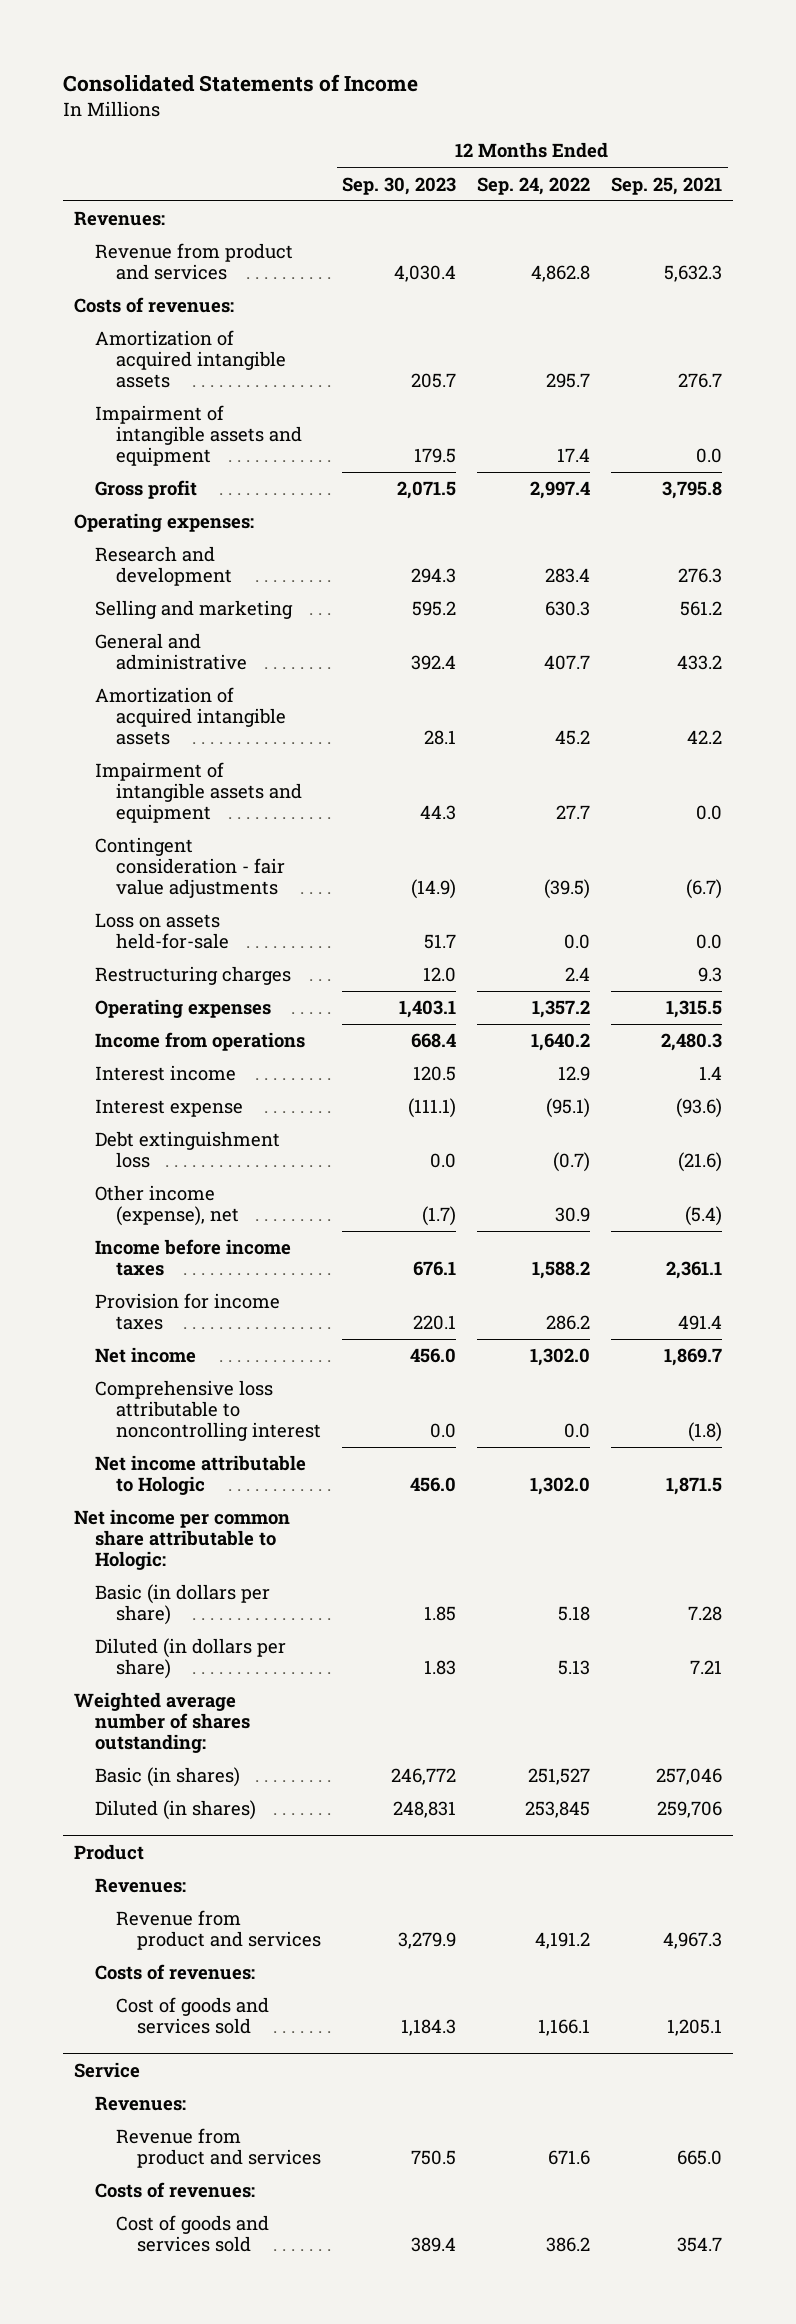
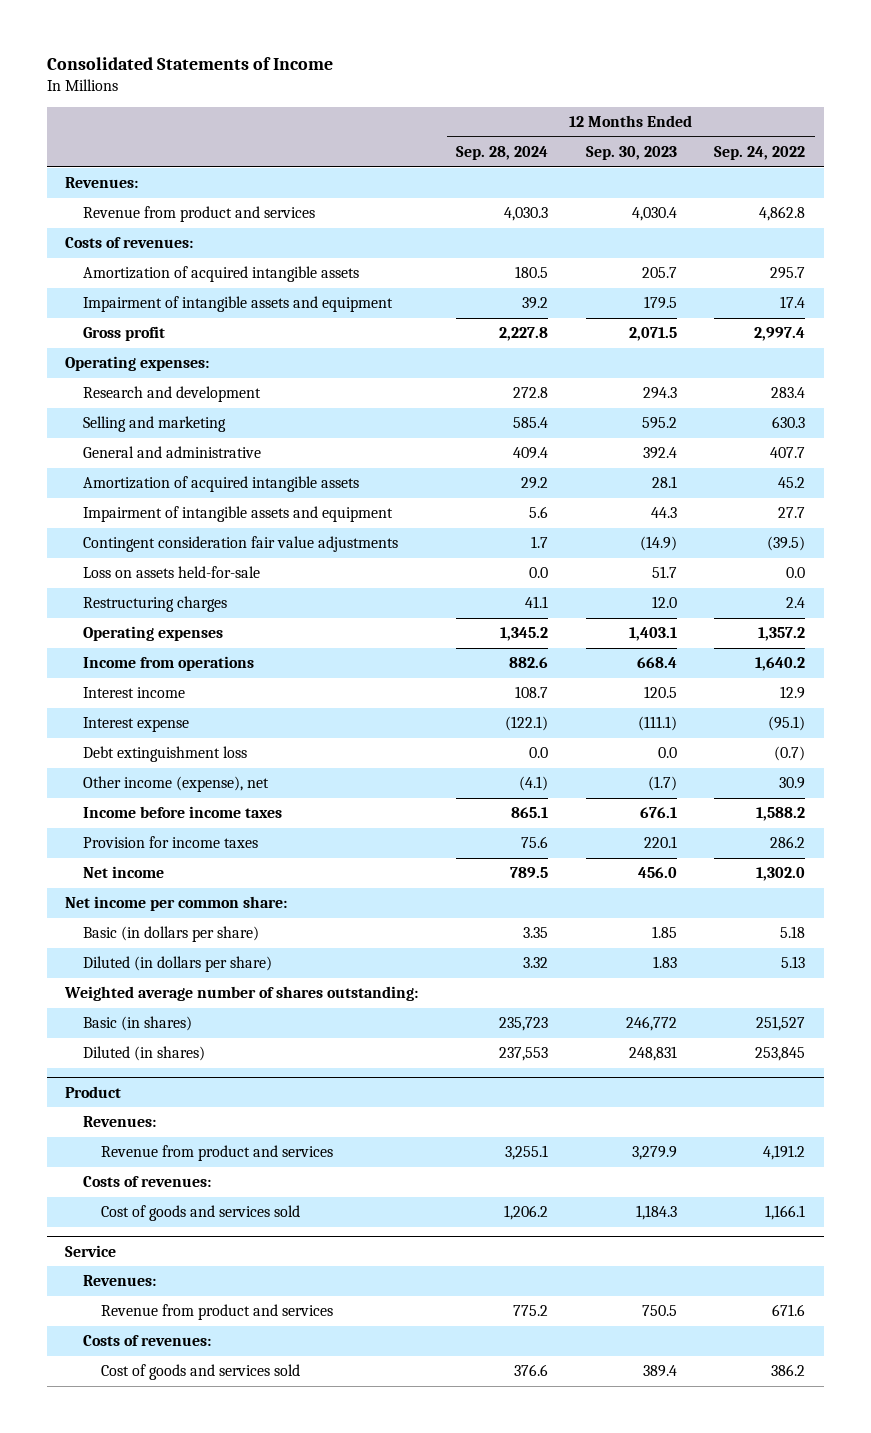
- | 12 Months Ended Sep. 30, 2023 | 12 Months Ended Sep. 24, 2022 | 12 Months Ended Sep. 25, 2021
+ | 12 Months Ended Sep. 28, 2024 | 12 Months Ended Sep. 30, 2023 | 12 Months Ended Sep. 24, 2022
- Contingent consideration - fair value adjustments | (14.9) | (39.5) | (6.7)
+ Contingent consideration fair value adjustments | 1.7 | (14.9) | (39.5)
- Comprehensive loss attributable to noncontrolling interest | 0.0 | 0.0 | (1.8)
- Net income attributable to Hologic | 456.0 | 1,302.0 | 1,871.5
- Net income per common share attributable to Hologic:
+ Net income per common share:

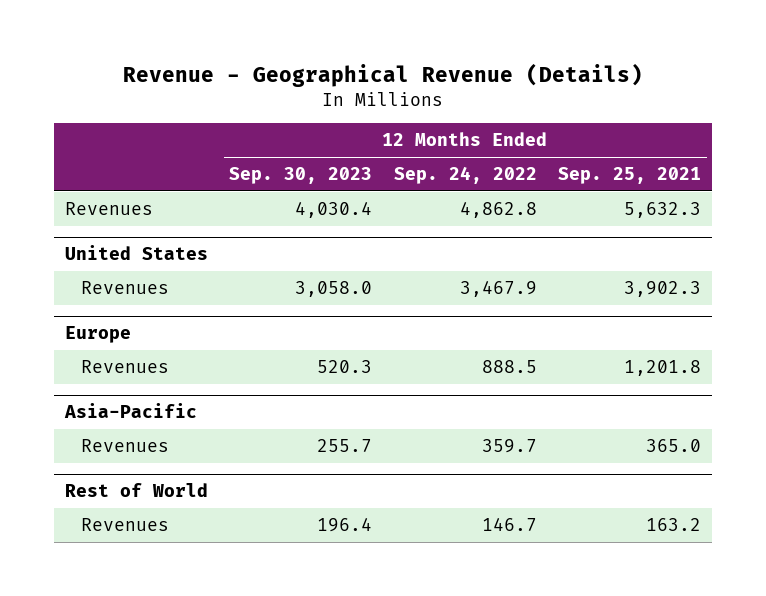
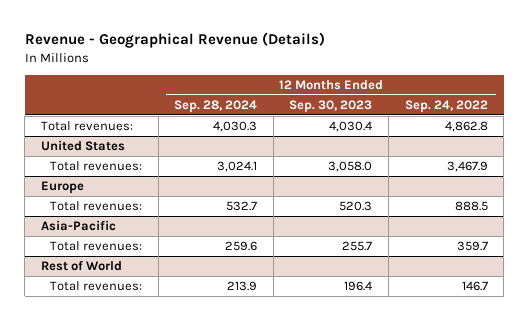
- | 12 Months Ended Sep. 30, 2023 | 12 Months Ended Sep. 24, 2022 | 12 Months Ended Sep. 25, 2021
+ | 12 Months Ended Sep. 28, 2024 | 12 Months Ended Sep. 30, 2023 | 12 Months Ended Sep. 24, 2022
- Revenues | 4,030.4 | 4,862.8 | 5,632.3
+ Total revenues: | 4,030.3 | 4,030.4 | 4,862.8
@ United States
- Revenues | 3,058.0 | 3,467.9 | 3,902.3
+ Total revenues: | 3,024.1 | 3,058.0 | 3,467.9
@ Europe
- Revenues | 520.3 | 888.5 | 1,201.8
+ Total revenues: | 532.7 | 520.3 | 888.5
@ Asia-Pacific
- Revenues | 255.7 | 359.7 | 365.0
+ Total revenues: | 259.6 | 255.7 | 359.7
@ Rest of World
- Revenues | 196.4 | 146.7 | 163.2
+ Total revenues: | 213.9 | 196.4 | 146.7

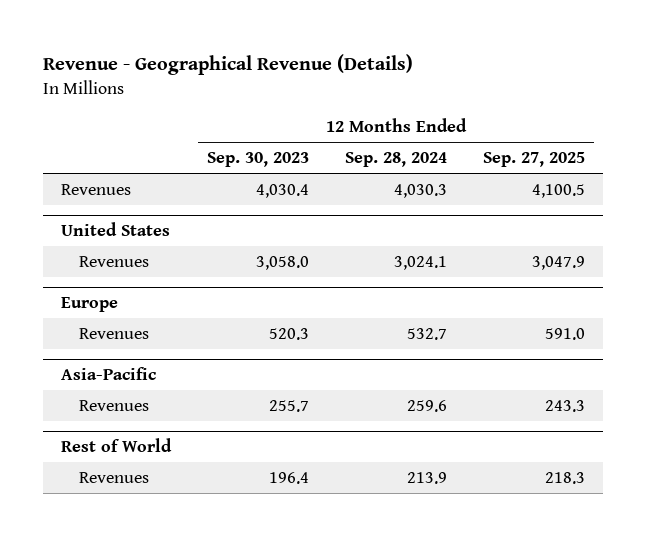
- | 12 Months Ended Sep. 28, 2024 | 12 Months Ended Sep. 30, 2023 | 12 Months Ended Sep. 24, 2022
+ | 12 Months Ended Sep. 30, 2023 | 12 Months Ended Sep. 28, 2024 | 12 Months Ended Sep. 27, 2025
- Total revenues: | 4,030.3 | 4,030.4 | 4,862.8
+ Revenues | 4,030.4 | 4,030.3 | 4,100.5
@ United States
- Total revenues: | 3,024.1 | 3,058.0 | 3,467.9
+ Revenues | 3,058.0 | 3,024.1 | 3,047.9
@ Europe
- Total revenues: | 532.7 | 520.3 | 888.5
+ Revenues | 520.3 | 532.7 | 591.0
@ Asia-Pacific
- Total revenues: | 259.6 | 255.7 | 359.7
+ Revenues | 255.7 | 259.6 | 243.3
@ Rest of World
- Total revenues: | 213.9 | 196.4 | 146.7
+ Revenues | 196.4 | 213.9 | 218.3

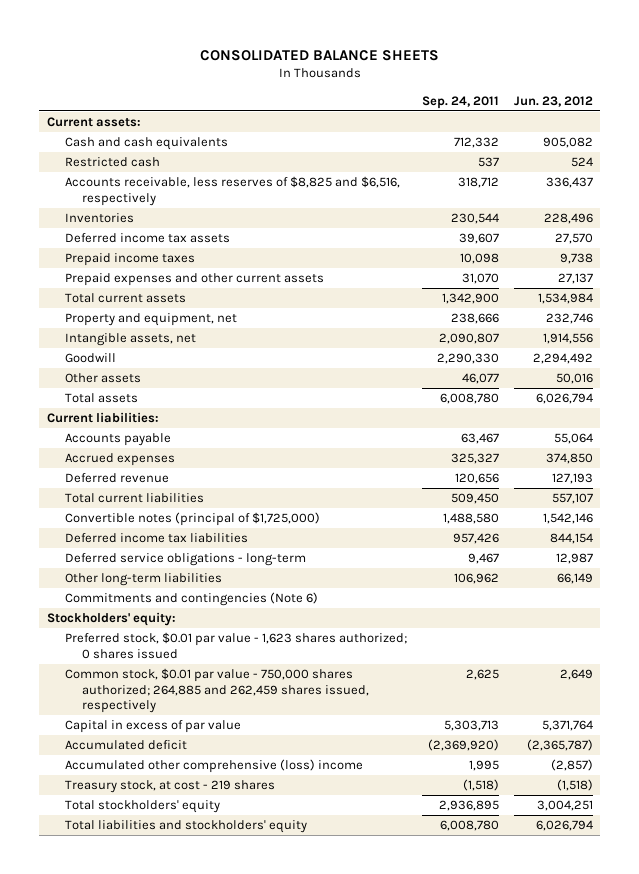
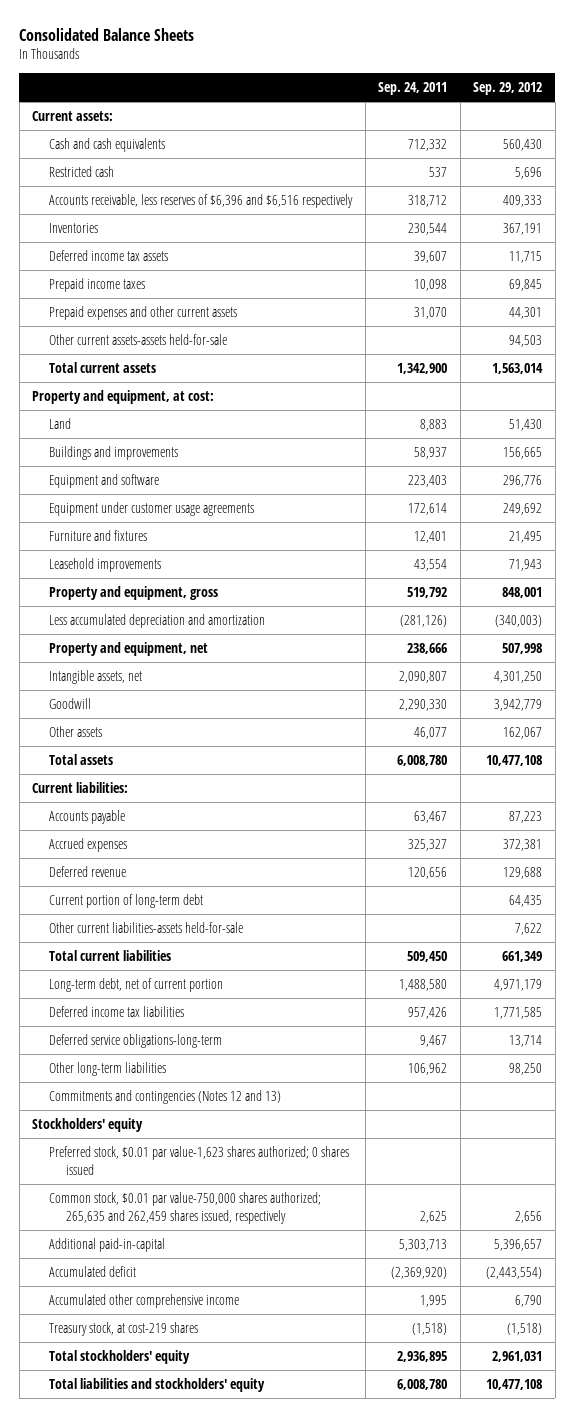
- CONSOLIDATED BALANCE SHEETS
+ Consolidated Balance Sheets
- | Sep. 24, 2011 | Jun. 23, 2012
+ | Sep. 24, 2011 | Sep. 29, 2012
- Accounts receivable, less reserves of $8,825 and $6,516, respectively | 318,712 | 336,437
+ Accounts receivable, less reserves of $6,396 and $6,516 respectively | 318,712 | 409,333
+ Other current assets-assets held-for-sale | | 94,503
+ Property and equipment, at cost:
+ Land | 8,883 | 51,430
+ Buildings and improvements | 58,937 | 156,665
+ Equipment and software | 223,403 | 296,776
+ Equipment under customer usage agreements | 172,614 | 249,692
+ Furniture and fixtures | 12,401 | 21,495
+ Leasehold improvements | 43,554 | 71,943
+ Property and equipment, gross | 519,792 | 848,001
+ Less accumulated depreciation and amortization | (281,126) | (340,003)
+ Current portion of long-term debt | | 64,435
+ Other current liabilities-assets held-for-sale | | 7,622
- Convertible notes (principal of $1,725,000) | 1,488,580 | 1,542,146
+ Long-term debt, net of current portion | 1,488,580 | 4,971,179
- Deferred service obligations - long-term | 9,467 | 12,987
+ Deferred service obligations-long-term | 9,467 | 13,714
- Commitments and contingencies (Note 6)
- Stockholders' equity:
- Preferred stock, $0.01 par value - 1,623 shares authorized; 0 shares issued
- Common stock, $0.01 par value - 750,000 shares authorized; 264,885 and 262,459 shares issued, respectively | 2,625 | 2,649
- Capital in excess of par value | 5,303,713 | 5,371,764
+ Commitments and contingencies (Notes 12 and 13)
+ Stockholders' equity
+ Preferred stock, $0.01 par value-1,623 shares authorized; 0 shares issued
+ Common stock, $0.01 par value-750,000 shares authorized; 265,635 and 262,459 shares issued, respectively | 2,625 | 2,656
+ Additional paid-in-capital | 5,303,713 | 5,396,657
- Accumulated other comprehensive (loss) income | 1,995 | (2,857)
- Treasury stock, at cost - 219 shares | (1,518) | (1,518)
+ Accumulated other comprehensive income | 1,995 | 6,790
+ Treasury stock, at cost-219 shares | (1,518) | (1,518)

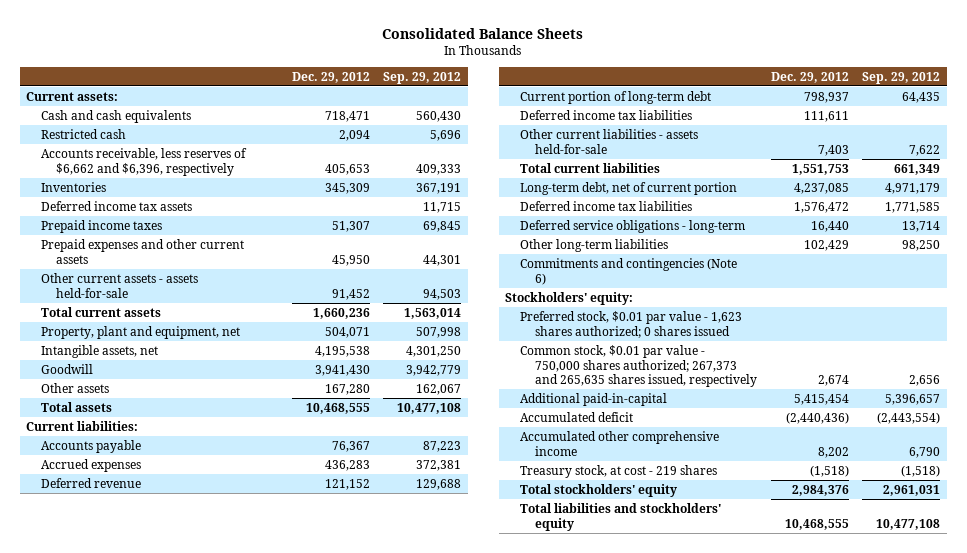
- | Sep. 24, 2011 | Sep. 29, 2012
+ | Dec. 29, 2012 | Sep. 29, 2012
- Accounts receivable, less reserves of $6,396 and $6,516 respectively | 318,712 | 409,333
+ Accounts receivable, less reserves of $6,662 and $6,396, respectively | 405,653 | 409,333
- Other current assets-assets held-for-sale | | 94,503
+ Other current assets - assets held-for-sale | 91,452 | 94,503
- Property and equipment, at cost:
- Land | 8,883 | 51,430
- Buildings and improvements | 58,937 | 156,665
- Equipment and software | 223,403 | 296,776
- Equipment under customer usage agreements | 172,614 | 249,692
- Furniture and fixtures | 12,401 | 21,495
- Leasehold improvements | 43,554 | 71,943
- Property and equipment, gross | 519,792 | 848,001
- Less accumulated depreciation and amortization | (281,126) | (340,003)
- Property and equipment, net | 238,666 | 507,998
+ Property, plant and equipment, net | 504,071 | 507,998
- Other current liabilities-assets held-for-sale | | 7,622
+ Deferred income tax liabilities | 111,611 |
+ Other current liabilities - assets held-for-sale | 7,403 | 7,622
- Deferred service obligations-long-term | 9,467 | 13,714
+ Deferred service obligations - long-term | 16,440 | 13,714
- Commitments and contingencies (Notes 12 and 13)
- Stockholders' equity
- Preferred stock, $0.01 par value-1,623 shares authorized; 0 shares issued
- Common stock, $0.01 par value-750,000 shares authorized; 265,635 and 262,459 shares issued, respectively | 2,625 | 2,656
+ Commitments and contingencies (Note 6)
+ Stockholders' equity:
+ Preferred stock, $0.01 par value - 1,623 shares authorized; 0 shares issued
+ Common stock, $0.01 par value - 750,000 shares authorized; 267,373 and 265,635 shares issued, respectively | 2,674 | 2,656
- Treasury stock, at cost-219 shares | (1,518) | (1,518)
+ Treasury stock, at cost - 219 shares | (1,518) | (1,518)

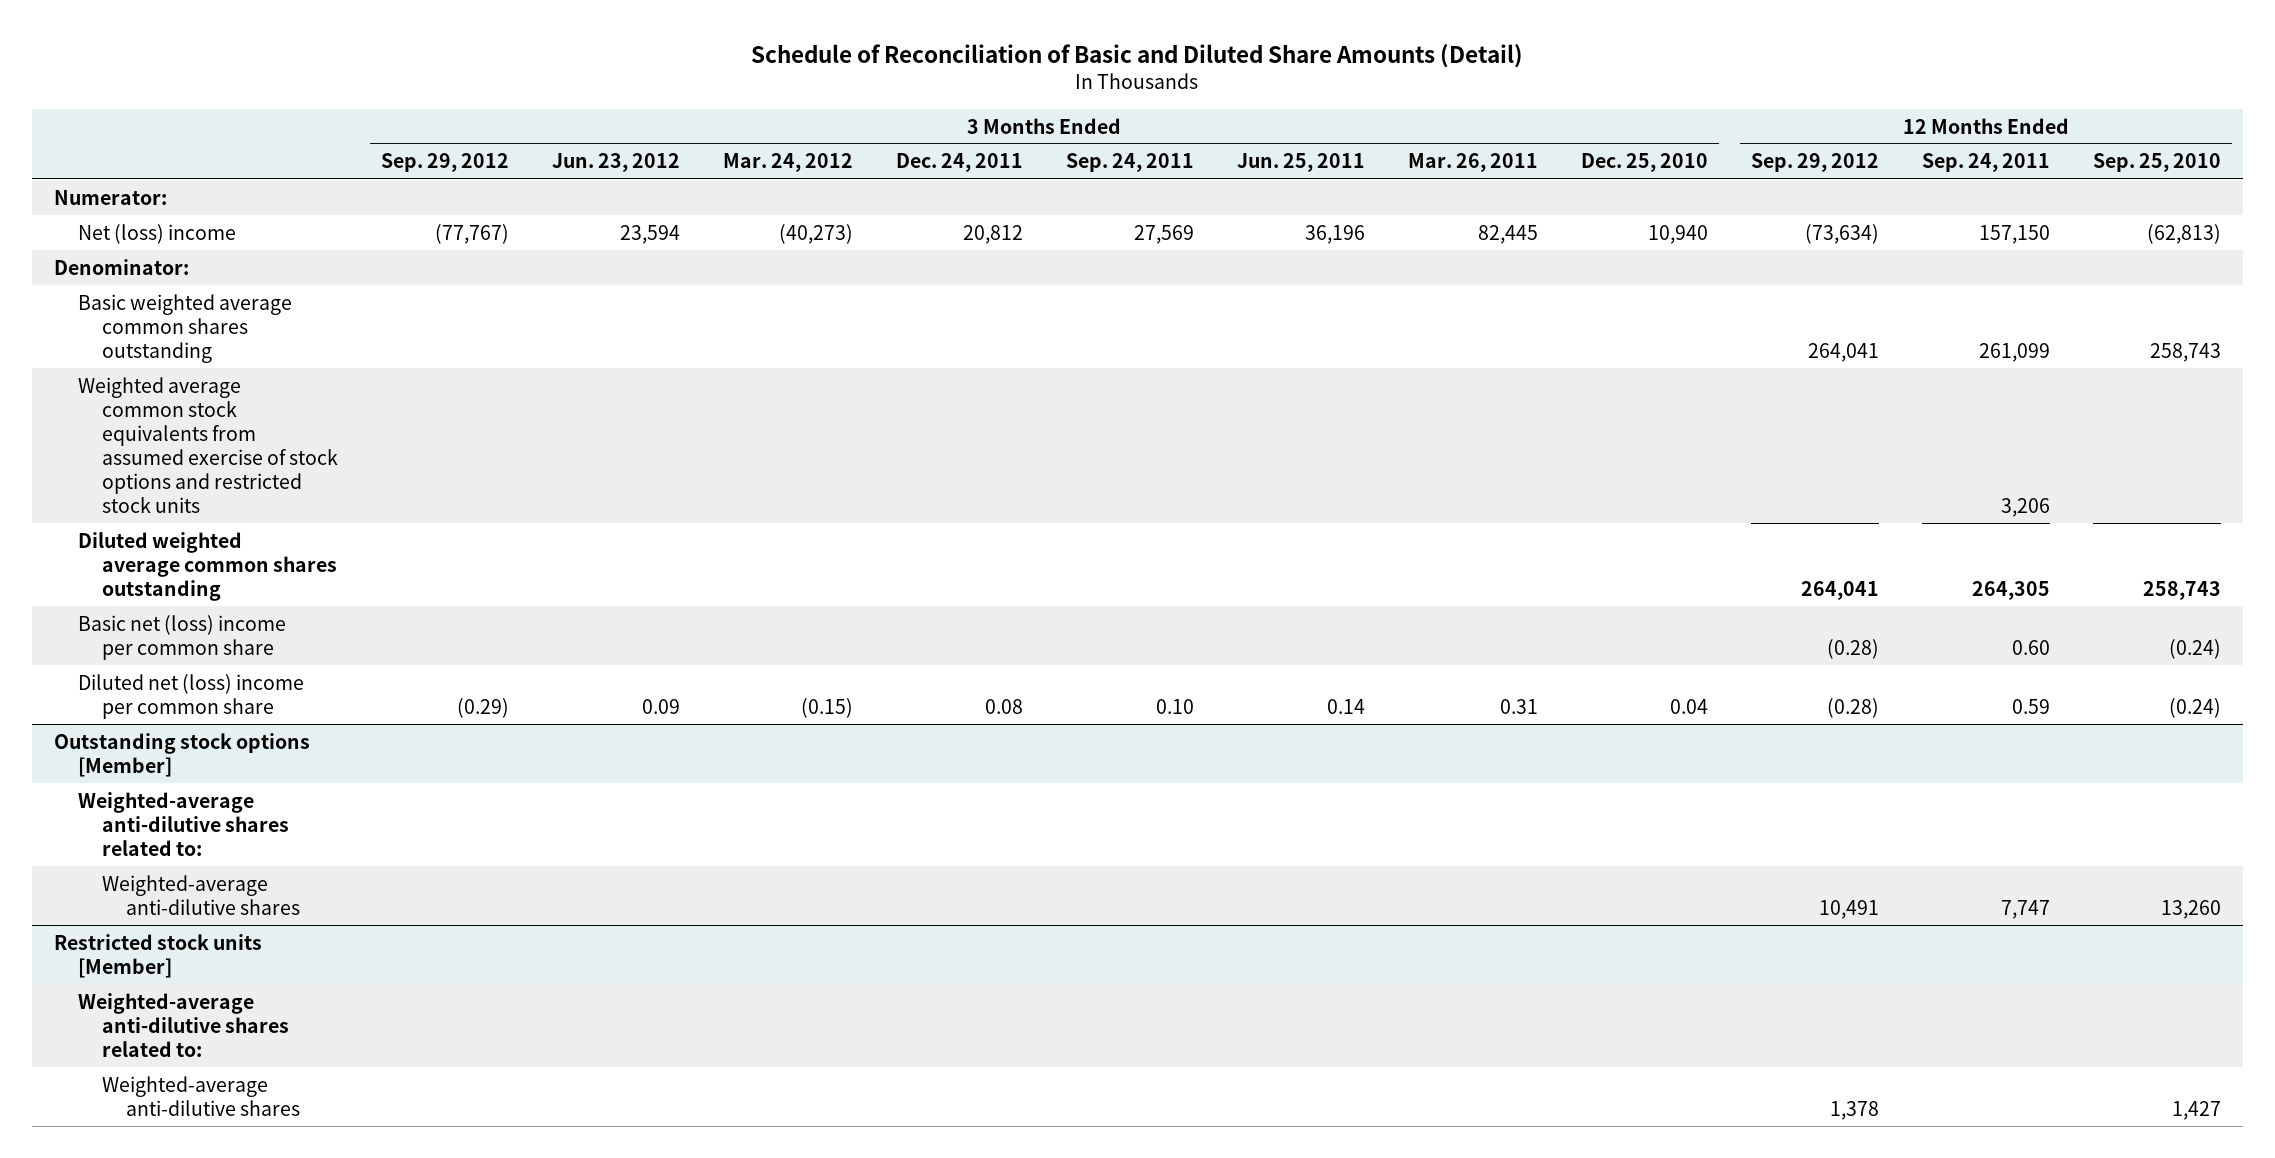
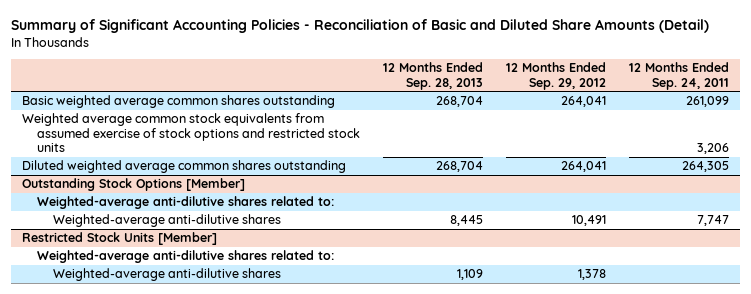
- Schedule of Reconciliation of Basic and Diluted Share Amounts (Detail)
+ Summary of Significant Accounting Policies - Reconciliation of Basic and Diluted Share Amounts (Detail)
- | 3 Months Ended Sep. 29, 2012 | 3 Months Ended Jun. 23, 2012 | 3 Months Ended Mar. 24, 2012 | 3 Months Ended Dec. 24, 2011 | 3 Months Ended Sep. 24, 2011 | 3 Months Ended Jun. 25, 2011 | 3 Months Ended Mar. 26, 2011 | 3 Months Ended Dec. 25, 2010 | 12 Months Ended Sep. 29, 2012 | 12 Months Ended Sep. 24, 2011 | 12 Months Ended Sep. 25, 2010
+ | 12 Months Ended Sep. 28, 2013 | 12 Months Ended Sep. 29, 2012 | 12 Months Ended Sep. 24, 2011
- Numerator:
- Net (loss) income | (77,767) | 23,594 | (40,273) | 20,812 | 27,569 | 36,196 | 82,445 | 10,940 | (73,634) | 157,150 | (62,813)
- Denominator:
- Basic net (loss) income per common share | | | | | | | | | (0.28) | 0.60 | (0.24)
- Diluted net (loss) income per common share | (0.29) | 0.09 | (0.15) | 0.08 | 0.10 | 0.14 | 0.31 | 0.04 | (0.28) | 0.59 | (0.24)
- Outstanding stock options [Member]
+ Outstanding Stock Options [Member]
- Restricted stock units [Member]
+ Restricted Stock Units [Member]

